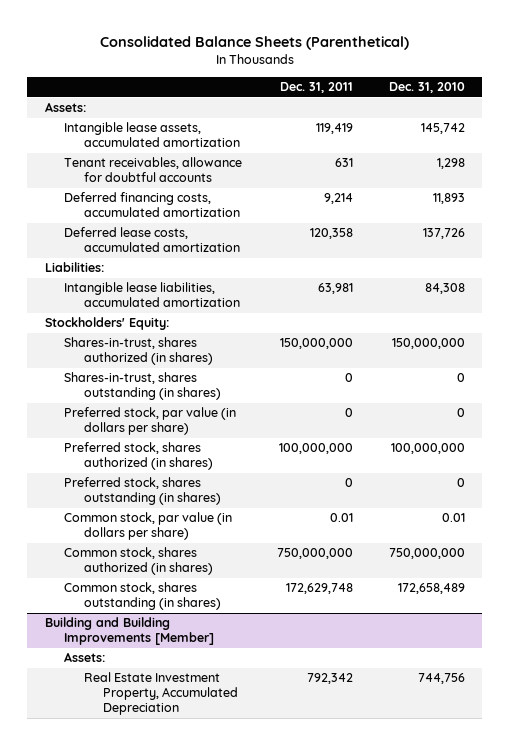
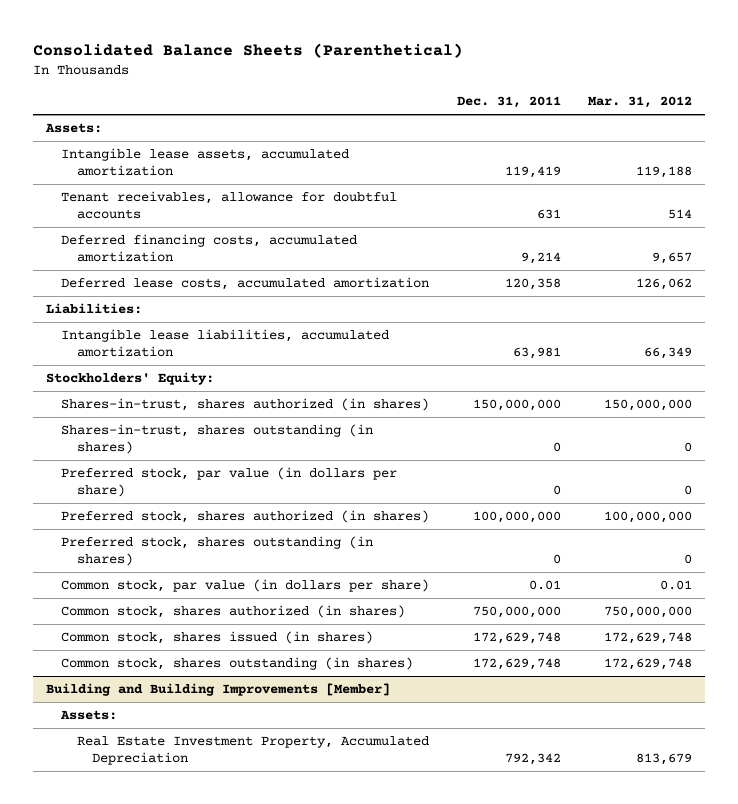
- | Dec. 31, 2011 | Dec. 31, 2010
+ | Dec. 31, 2011 | Mar. 31, 2012
+ Common stock, shares issued (in shares) | 172,629,748 | 172,629,748

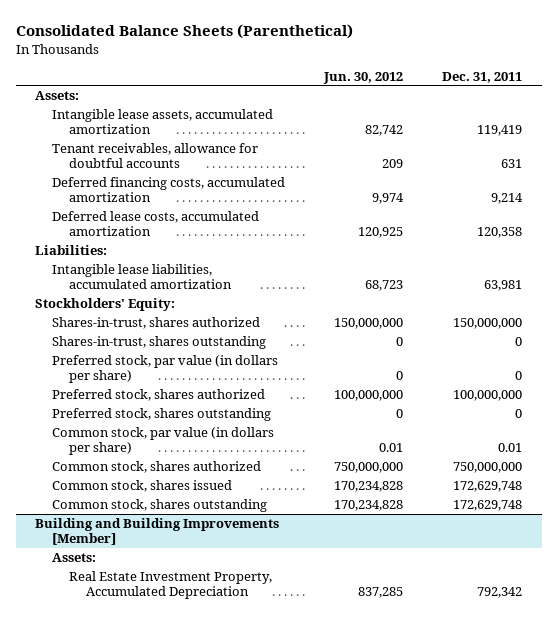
- | Dec. 31, 2011 | Mar. 31, 2012
+ | Jun. 30, 2012 | Dec. 31, 2011
- Shares-in-trust, shares authorized (in shares) | 150,000,000 | 150,000,000
- Shares-in-trust, shares outstanding (in shares) | 0 | 0
+ Shares-in-trust, shares authorized | 150,000,000 | 150,000,000
+ Shares-in-trust, shares outstanding | 0 | 0
- Preferred stock, shares authorized (in shares) | 100,000,000 | 100,000,000
- Preferred stock, shares outstanding (in shares) | 0 | 0
+ Preferred stock, shares authorized | 100,000,000 | 100,000,000
+ Preferred stock, shares outstanding | 0 | 0
- Common stock, shares authorized (in shares) | 750,000,000 | 750,000,000
- Common stock, shares issued (in shares) | 172,629,748 | 172,629,748
- Common stock, shares outstanding (in shares) | 172,629,748 | 172,629,748
+ Common stock, shares authorized | 750,000,000 | 750,000,000
+ Common stock, shares issued | 170,234,828 | 172,629,748
+ Common stock, shares outstanding | 170,234,828 | 172,629,748

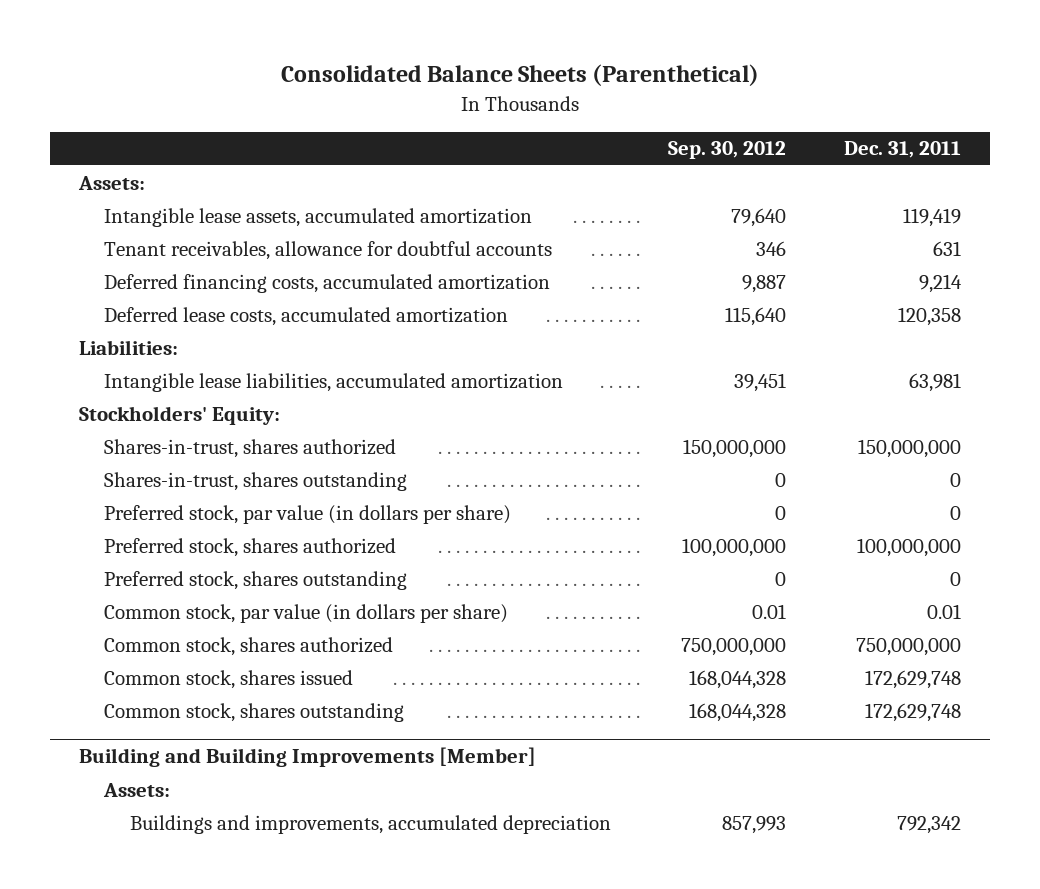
- | Jun. 30, 2012 | Dec. 31, 2011
+ | Sep. 30, 2012 | Dec. 31, 2011
@ Building and Building Improvements [Member]
- Real Estate Investment Property, Accumulated Depreciation | 837,285 | 792,342
+ Buildings and improvements, accumulated depreciation | 857,993 | 792,342

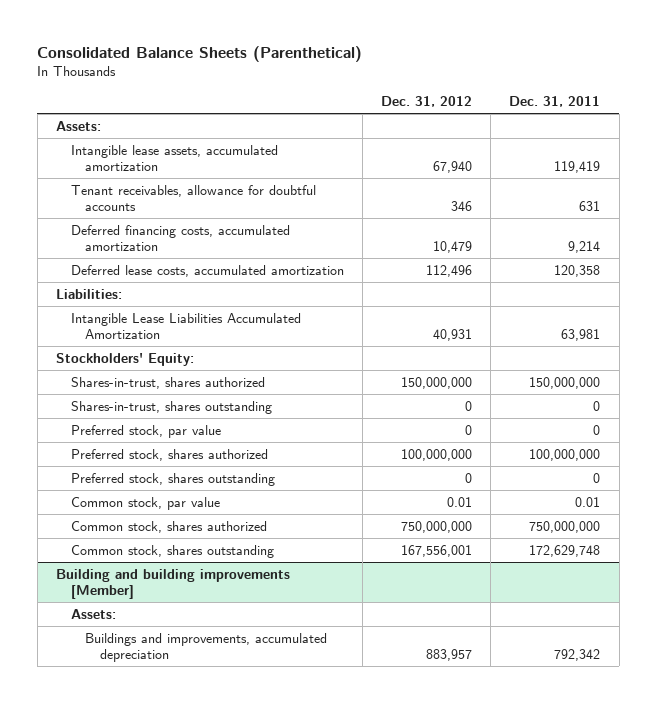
- | Sep. 30, 2012 | Dec. 31, 2011
+ | Dec. 31, 2012 | Dec. 31, 2011
- Intangible lease liabilities, accumulated amortization | 39,451 | 63,981
+ Intangible Lease Liabilities Accumulated Amortization | 40,931 | 63,981
- Preferred stock, par value (in dollars per share) | 0 | 0
+ Preferred stock, par value | 0 | 0
- Common stock, par value (in dollars per share) | 0.01 | 0.01
+ Common stock, par value | 0.01 | 0.01
- Common stock, shares issued | 168,044,328 | 172,629,748
- Building and Building Improvements [Member]
+ Building and building improvements [Member]

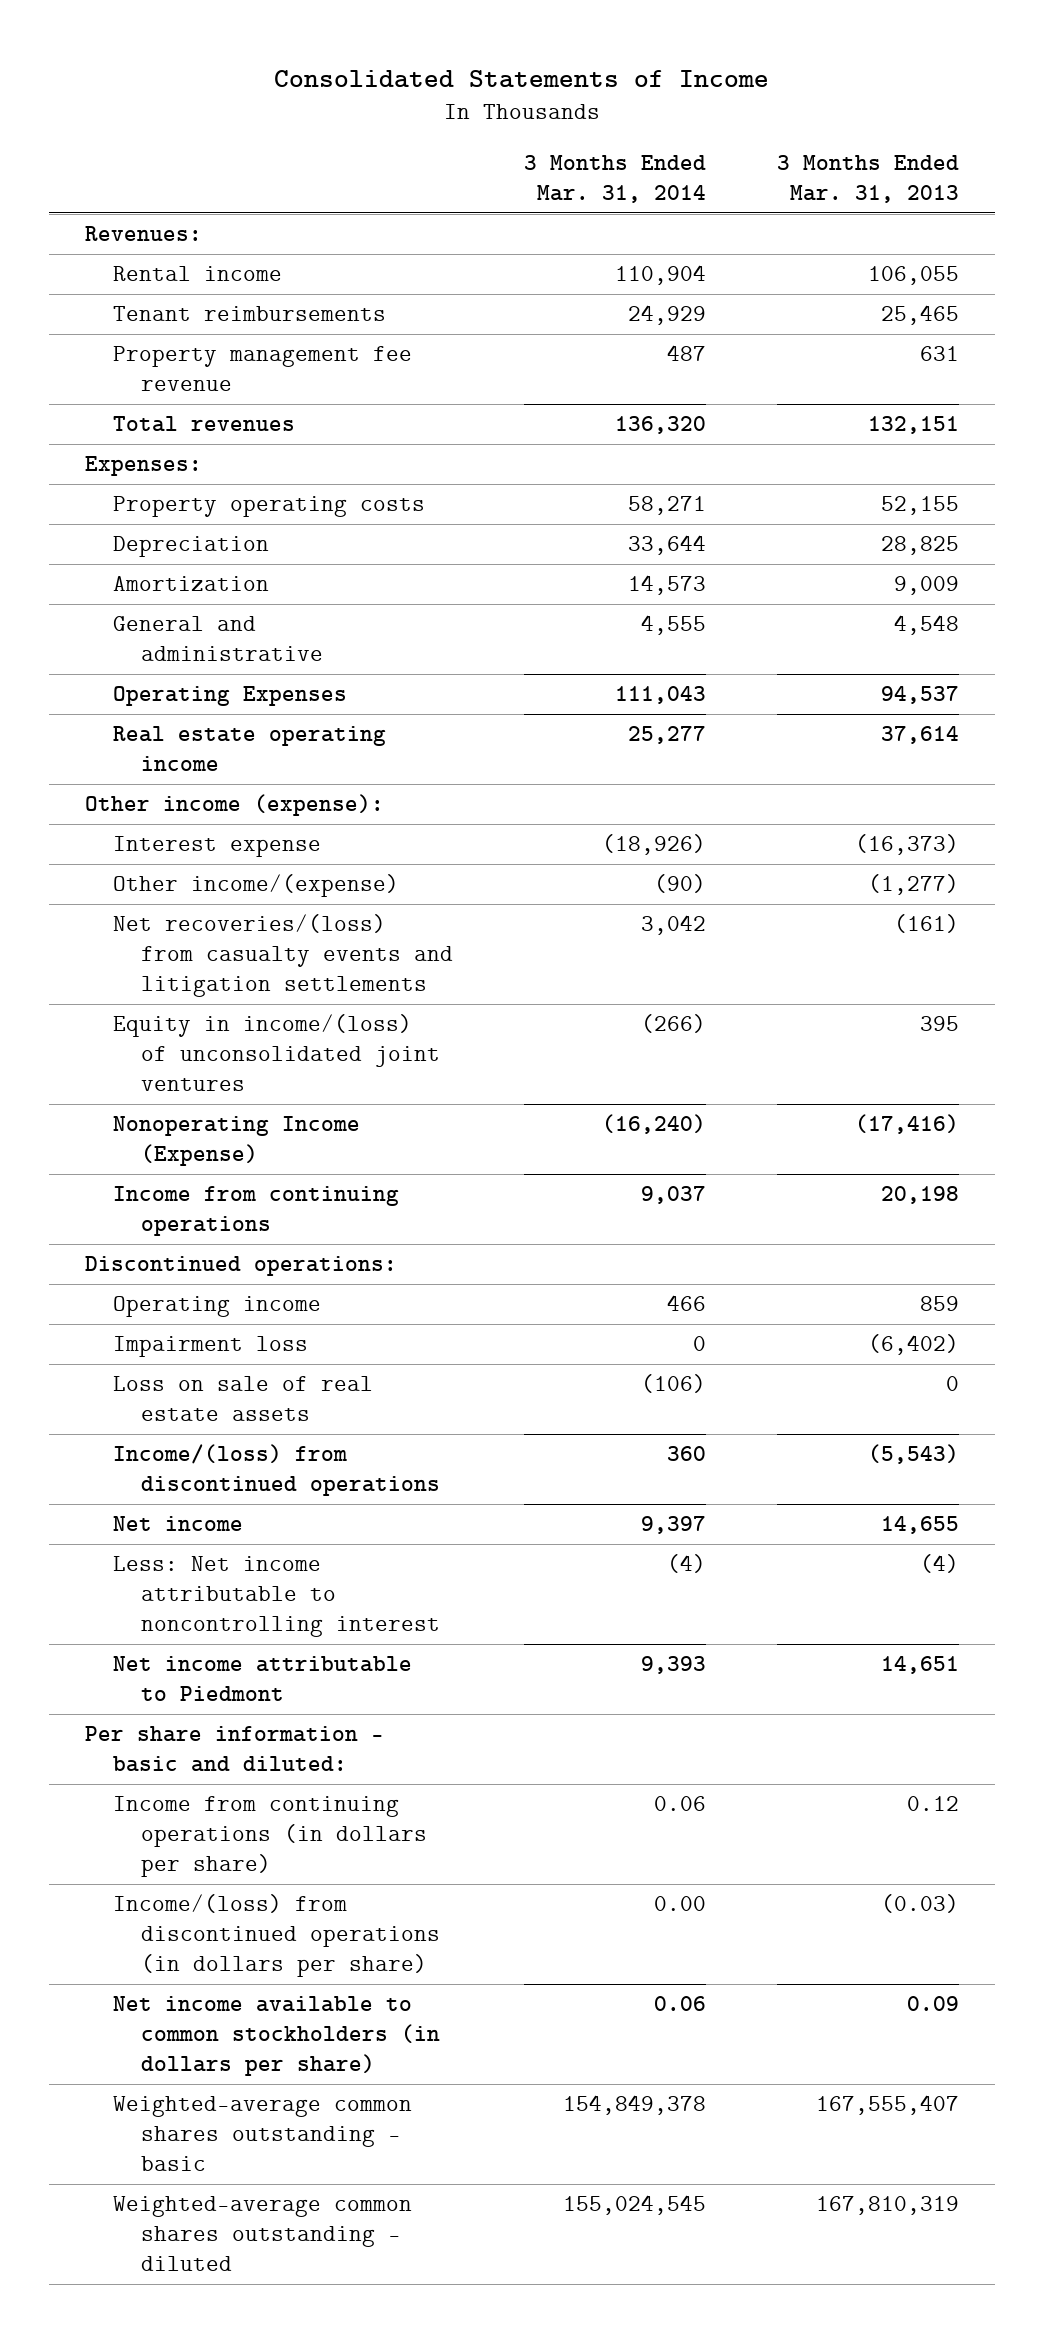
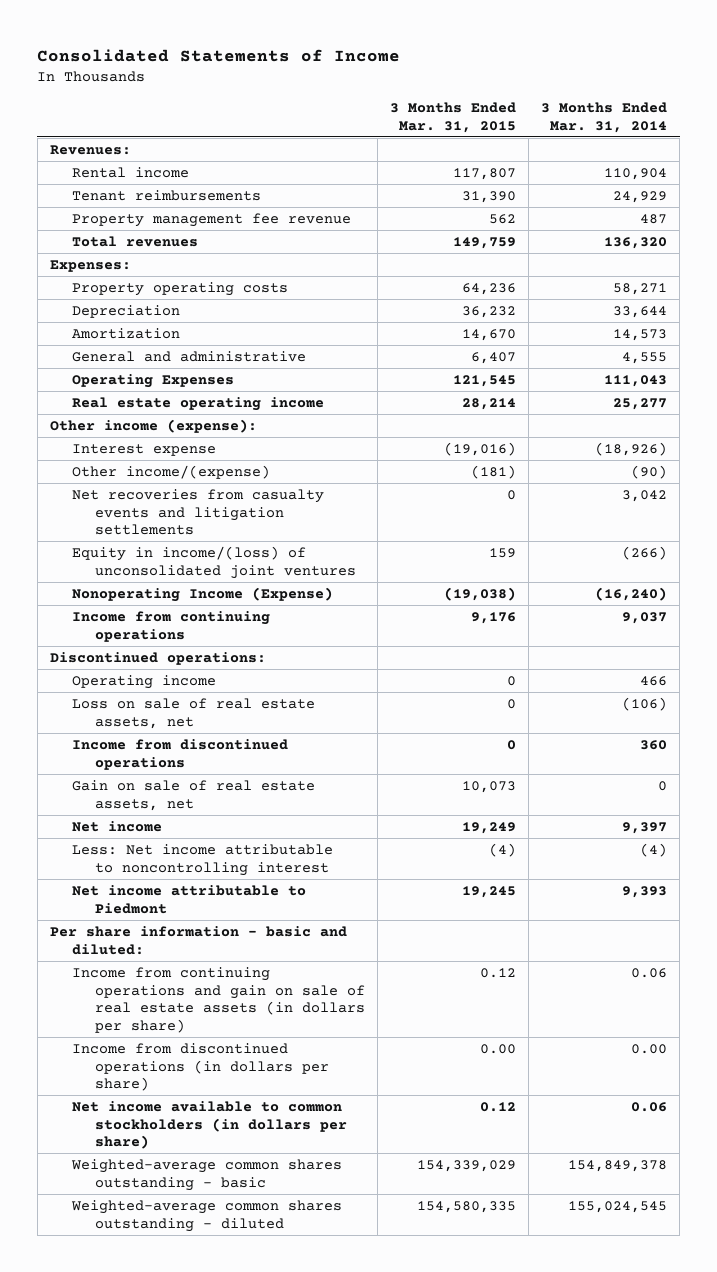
- | 3 Months Ended Mar. 31, 2014 | 3 Months Ended Mar. 31, 2013
+ | 3 Months Ended Mar. 31, 2015 | 3 Months Ended Mar. 31, 2014
- Net recoveries/(loss) from casualty events and litigation settlements | 3,042 | (161)
+ Net recoveries from casualty events and litigation settlements | 0 | 3,042
- Impairment loss | 0 | (6,402)
- Loss on sale of real estate assets | (106) | 0
- Income/(loss) from discontinued operations | 360 | (5,543)
+ Loss on sale of real estate assets, net | 0 | (106)
+ Income from discontinued operations | 0 | 360
+ Gain on sale of real estate assets, net | 10,073 | 0
- Income from continuing operations (in dollars per share) | 0.06 | 0.12
- Income/(loss) from discontinued operations (in dollars per share) | 0.00 | (0.03)
+ Income from continuing operations and gain on sale of real estate assets (in dollars per share) | 0.12 | 0.06
+ Income from discontinued operations (in dollars per share) | 0.00 | 0.00

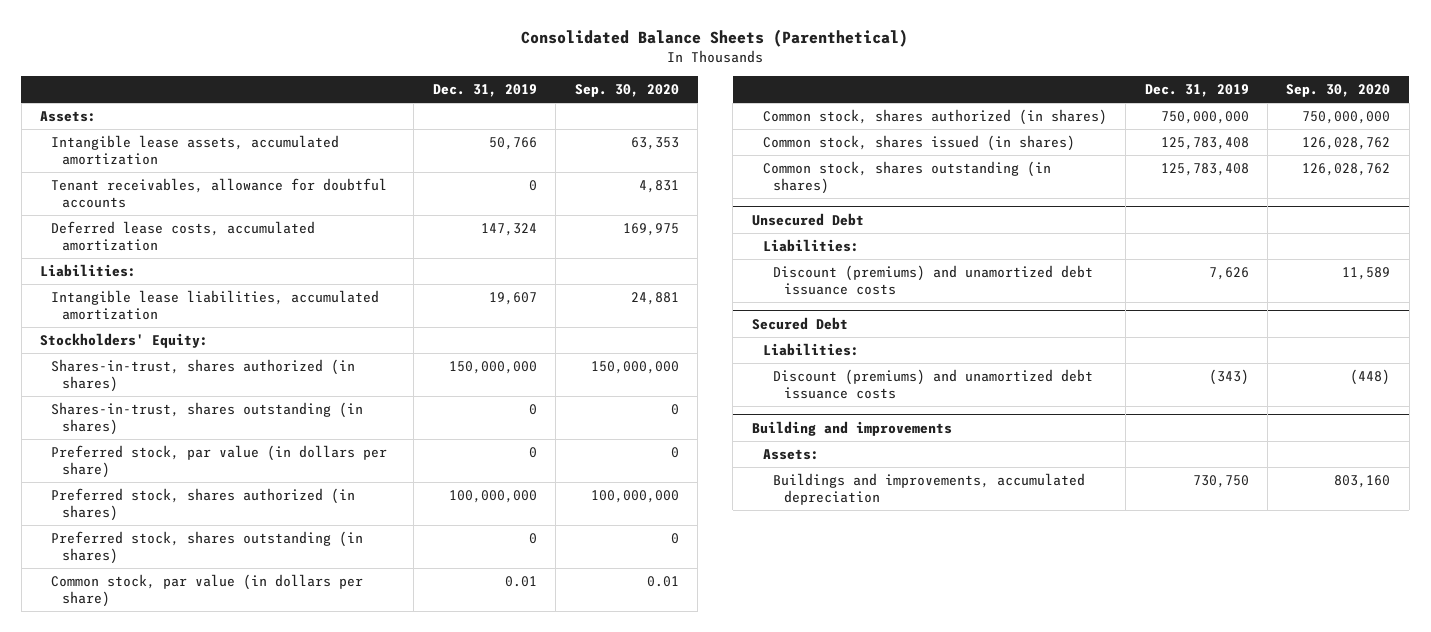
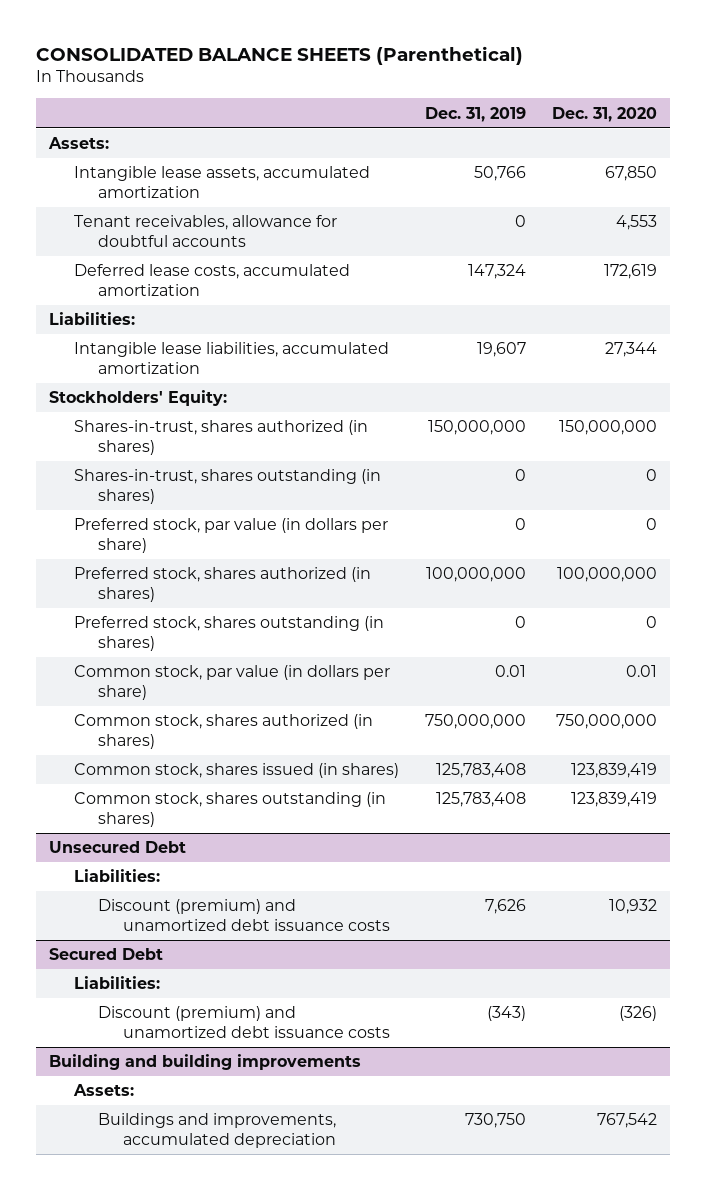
- Consolidated Balance Sheets (Parenthetical)
+ CONSOLIDATED BALANCE SHEETS (Parenthetical)
- | Dec. 31, 2019 | Sep. 30, 2020
+ | Dec. 31, 2019 | Dec. 31, 2020
@ Unsecured Debt
- Discount (premiums) and unamortized debt issuance costs | 7,626 | 11,589
+ Discount (premium) and unamortized debt issuance costs | 7,626 | 10,932
@ Secured Debt
- Discount (premiums) and unamortized debt issuance costs | (343) | (448)
- Building and improvements
@ Secured Debt
+ Discount (premium) and unamortized debt issuance costs | (343) | (326)
+ Building and building improvements

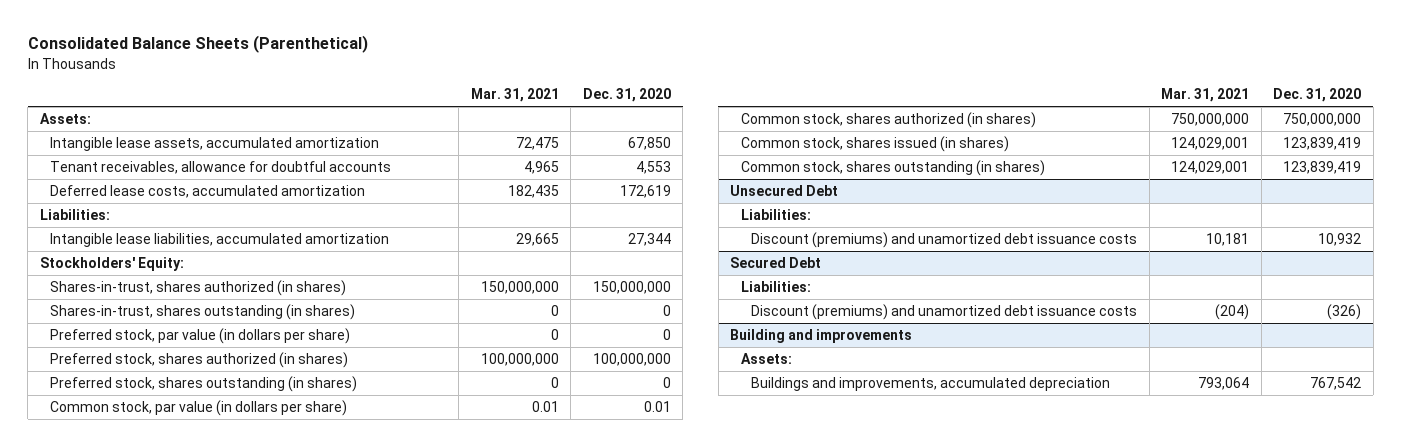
- CONSOLIDATED BALANCE SHEETS (Parenthetical)
+ Consolidated Balance Sheets (Parenthetical)
- | Dec. 31, 2019 | Dec. 31, 2020
+ | Mar. 31, 2021 | Dec. 31, 2020
@ Unsecured Debt
- Discount (premium) and unamortized debt issuance costs | 7,626 | 10,932
+ Discount (premiums) and unamortized debt issuance costs | 10,181 | 10,932
@ Secured Debt
- Discount (premium) and unamortized debt issuance costs | (343) | (326)
- Building and building improvements
@ Secured Debt
+ Discount (premiums) and unamortized debt issuance costs | (204) | (326)
+ Building and improvements

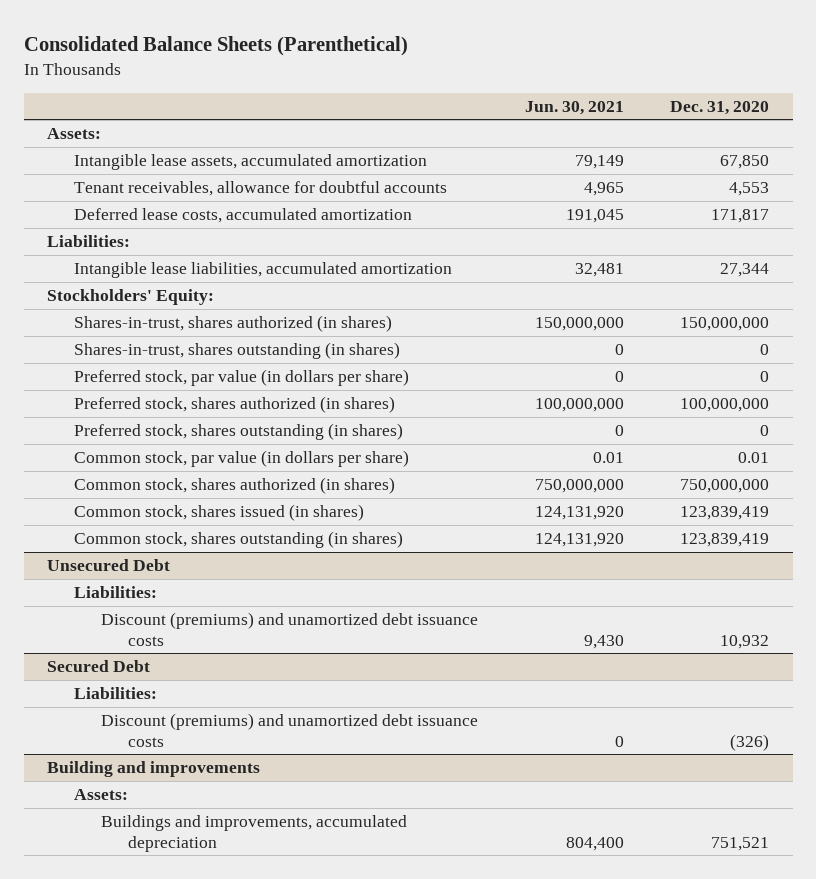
- | Mar. 31, 2021 | Dec. 31, 2020
+ | Jun. 30, 2021 | Dec. 31, 2020
- Deferred lease costs, accumulated amortization | 182,435 | 172,619
+ Deferred lease costs, accumulated amortization | 191,045 | 171,817
@ Building and improvements
- Buildings and improvements, accumulated depreciation | 793,064 | 767,542
+ Buildings and improvements, accumulated depreciation | 804,400 | 751,521

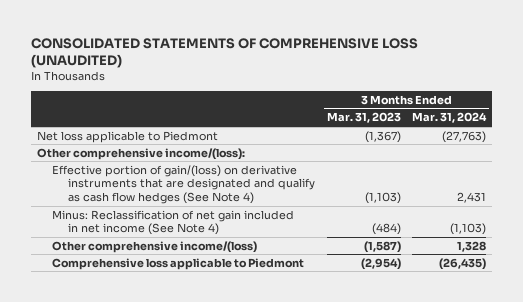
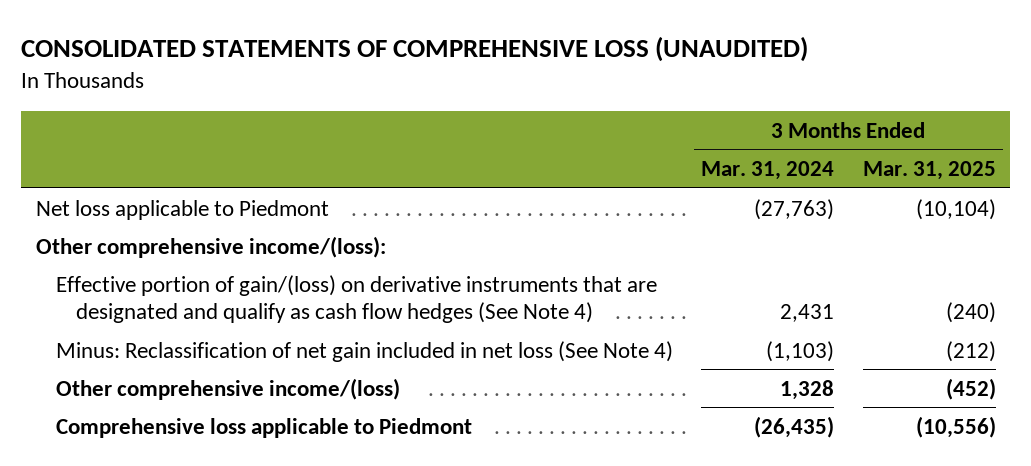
- | 3 Months Ended Mar. 31, 2023 | 3 Months Ended Mar. 31, 2024
+ | 3 Months Ended Mar. 31, 2024 | 3 Months Ended Mar. 31, 2025
- Minus: Reclassification of net gain included in net income (See Note 4) | (484) | (1,103)
+ Minus: Reclassification of net gain included in net loss (See Note 4) | (1,103) | (212)

